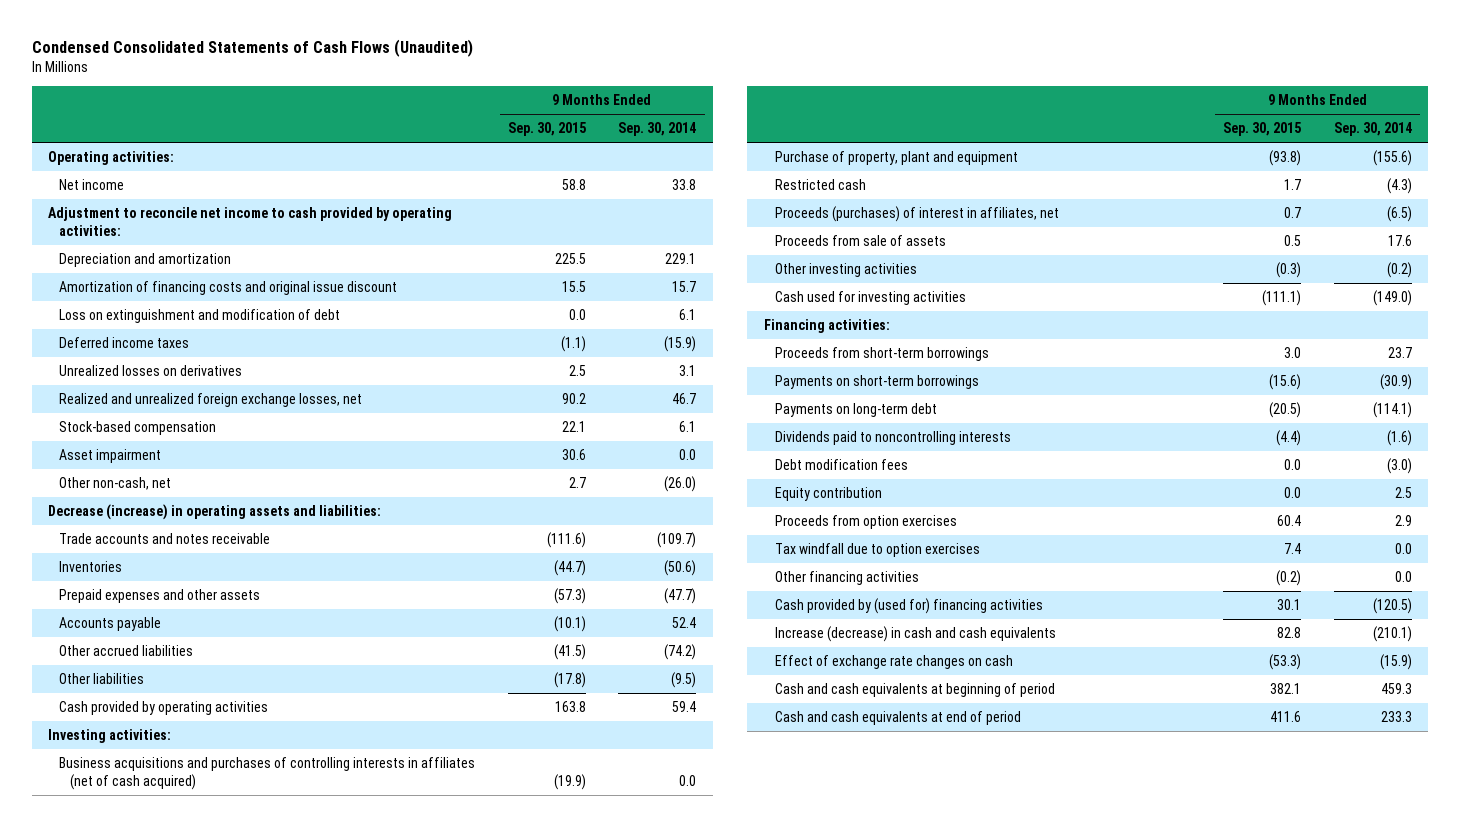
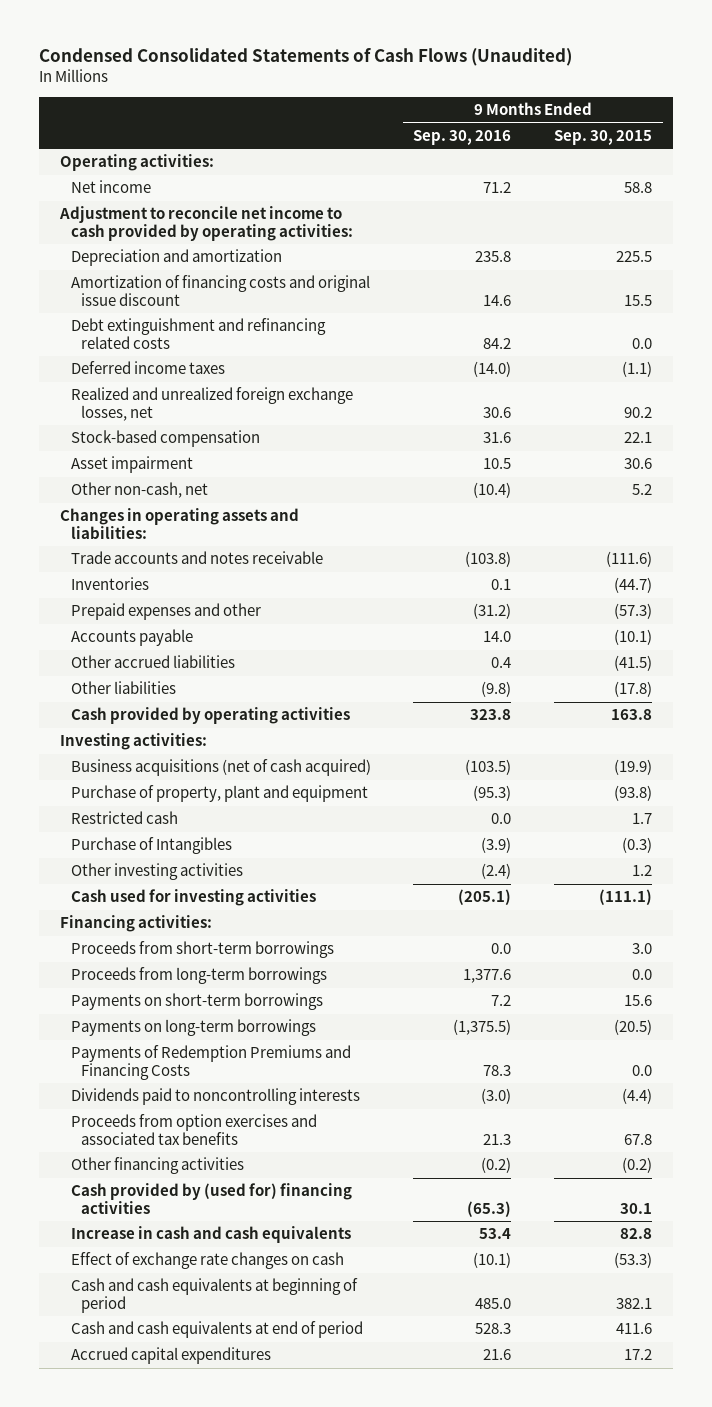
- | 9 Months Ended Sep. 30, 2015 | 9 Months Ended Sep. 30, 2014
+ | 9 Months Ended Sep. 30, 2016 | 9 Months Ended Sep. 30, 2015
- Loss on extinguishment and modification of debt | 0.0 | 6.1
+ Debt extinguishment and refinancing related costs | 84.2 | 0.0
- Unrealized losses on derivatives | 2.5 | 3.1
- Other non-cash, net | 2.7 | (26.0)
- Decrease (increase) in operating assets and liabilities:
+ Other non-cash, net | (10.4) | 5.2
+ Changes in operating assets and liabilities:
- Prepaid expenses and other assets | (57.3) | (47.7)
+ Prepaid expenses and other | (31.2) | (57.3)
- Business acquisitions and purchases of controlling interests in affiliates (net of cash acquired) | (19.9) | 0.0
+ Business acquisitions (net of cash acquired) | (103.5) | (19.9)
- Proceeds (purchases) of interest in affiliates, net | 0.7 | (6.5)
- Proceeds from sale of assets | 0.5 | 17.6
- Other investing activities | (0.3) | (0.2)
+ Purchase of Intangibles | (3.9) | (0.3)
+ Other investing activities | (2.4) | 1.2
- Payments on short-term borrowings | (15.6) | (30.9)
- Payments on long-term debt | (20.5) | (114.1)
+ Proceeds from long-term borrowings | 1,377.6 | 0.0
+ Payments on short-term borrowings | 7.2 | 15.6
+ Payments on long-term borrowings | (1,375.5) | (20.5)
+ Payments of Redemption Premiums and Financing Costs | 78.3 | 0.0
- Debt modification fees | 0.0 | (3.0)
- Equity contribution | 0.0 | 2.5
- Proceeds from option exercises | 60.4 | 2.9
- Tax windfall due to option exercises | 7.4 | 0.0
+ Proceeds from option exercises and associated tax benefits | 21.3 | 67.8
- Increase (decrease) in cash and cash equivalents | 82.8 | (210.1)
+ Increase in cash and cash equivalents | 53.4 | 82.8
+ Accrued capital expenditures | 21.6 | 17.2

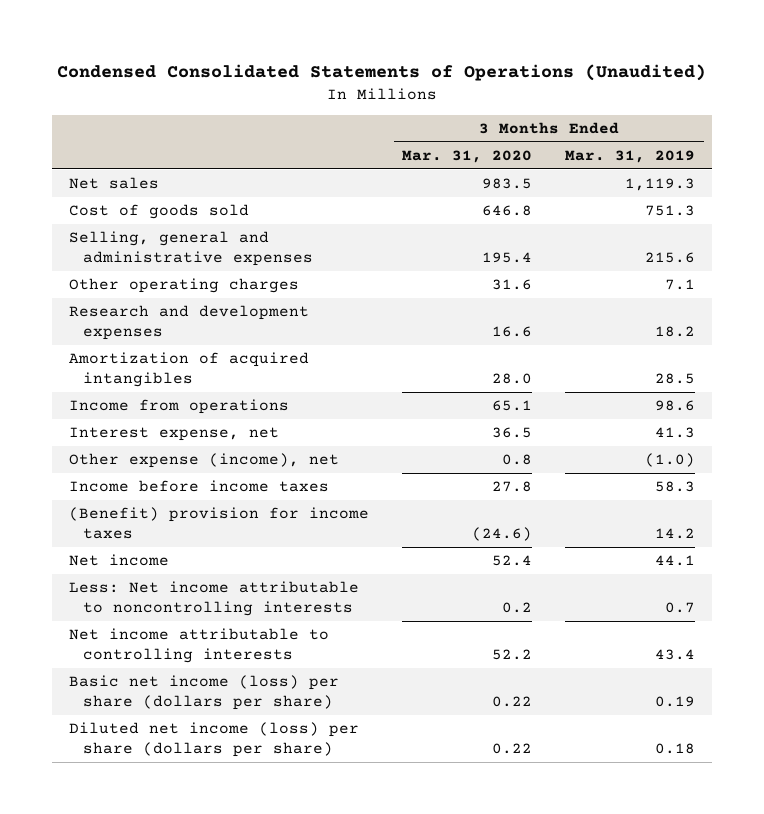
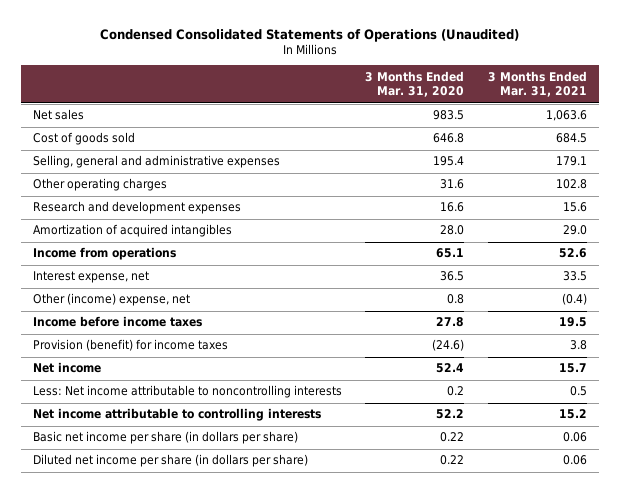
- | 3 Months Ended Mar. 31, 2020 | 3 Months Ended Mar. 31, 2019
+ | 3 Months Ended Mar. 31, 2020 | 3 Months Ended Mar. 31, 2021
- Other expense (income), net | 0.8 | (1.0)
+ Other (income) expense, net | 0.8 | (0.4)
- (Benefit) provision for income taxes | (24.6) | 14.2
+ Provision (benefit) for income taxes | (24.6) | 3.8
- Basic net income (loss) per share (dollars per share) | 0.22 | 0.19
- Diluted net income (loss) per share (dollars per share) | 0.22 | 0.18
+ Basic net income per share (in dollars per share) | 0.22 | 0.06
+ Diluted net income per share (in dollars per share) | 0.22 | 0.06

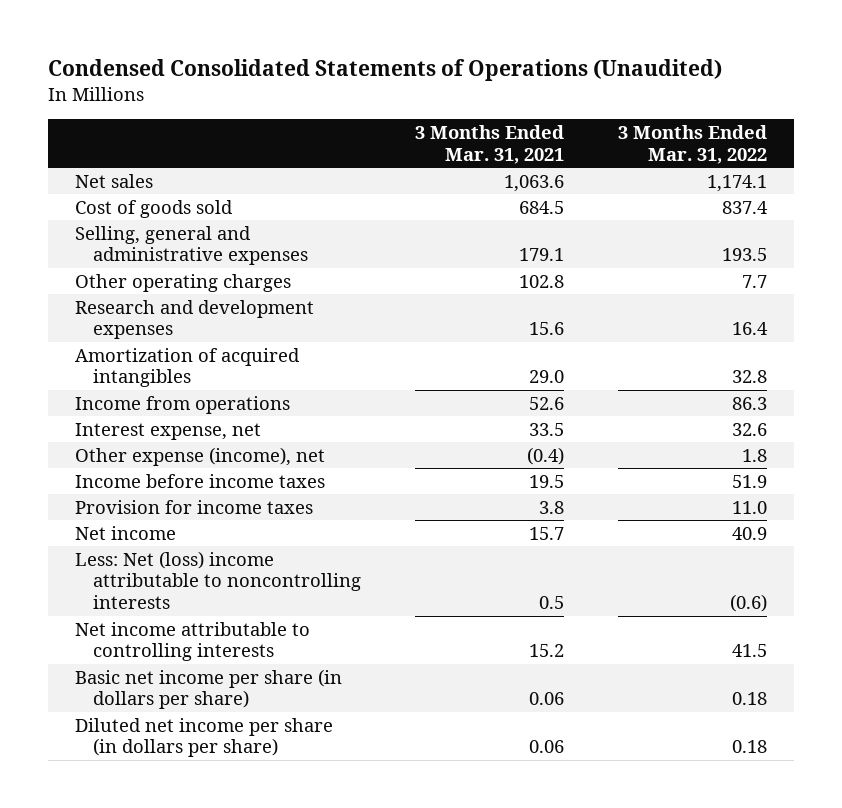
- | 3 Months Ended Mar. 31, 2020 | 3 Months Ended Mar. 31, 2021
+ | 3 Months Ended Mar. 31, 2021 | 3 Months Ended Mar. 31, 2022
- Other (income) expense, net | 0.8 | (0.4)
+ Other expense (income), net | (0.4) | 1.8
- Provision (benefit) for income taxes | (24.6) | 3.8
+ Provision for income taxes | 3.8 | 11.0
- Less: Net income attributable to noncontrolling interests | 0.2 | 0.5
+ Less: Net (loss) income attributable to noncontrolling interests | 0.5 | (0.6)

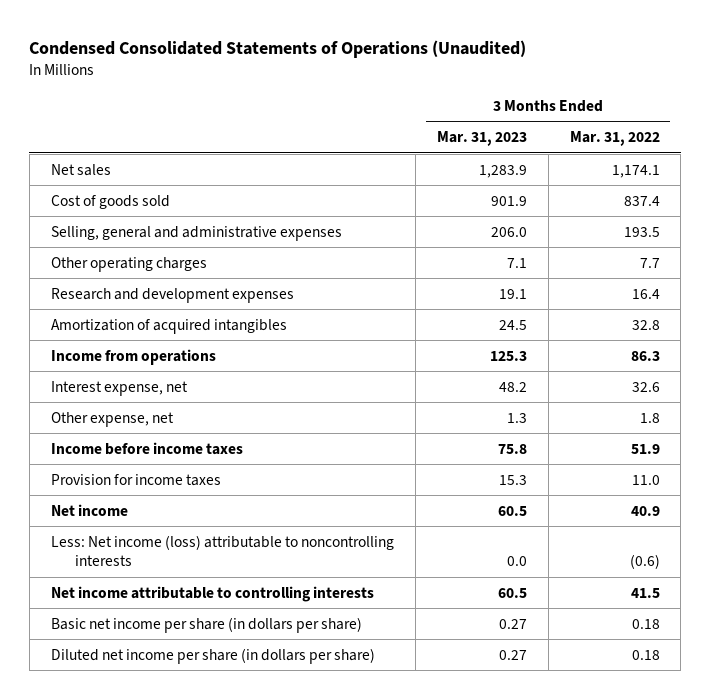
- | 3 Months Ended Mar. 31, 2021 | 3 Months Ended Mar. 31, 2022
+ | 3 Months Ended Mar. 31, 2023 | 3 Months Ended Mar. 31, 2022
- Other expense (income), net | (0.4) | 1.8
+ Other expense, net | 1.3 | 1.8
- Less: Net (loss) income attributable to noncontrolling interests | 0.5 | (0.6)
+ Less: Net income (loss) attributable to noncontrolling interests | 0.0 | (0.6)

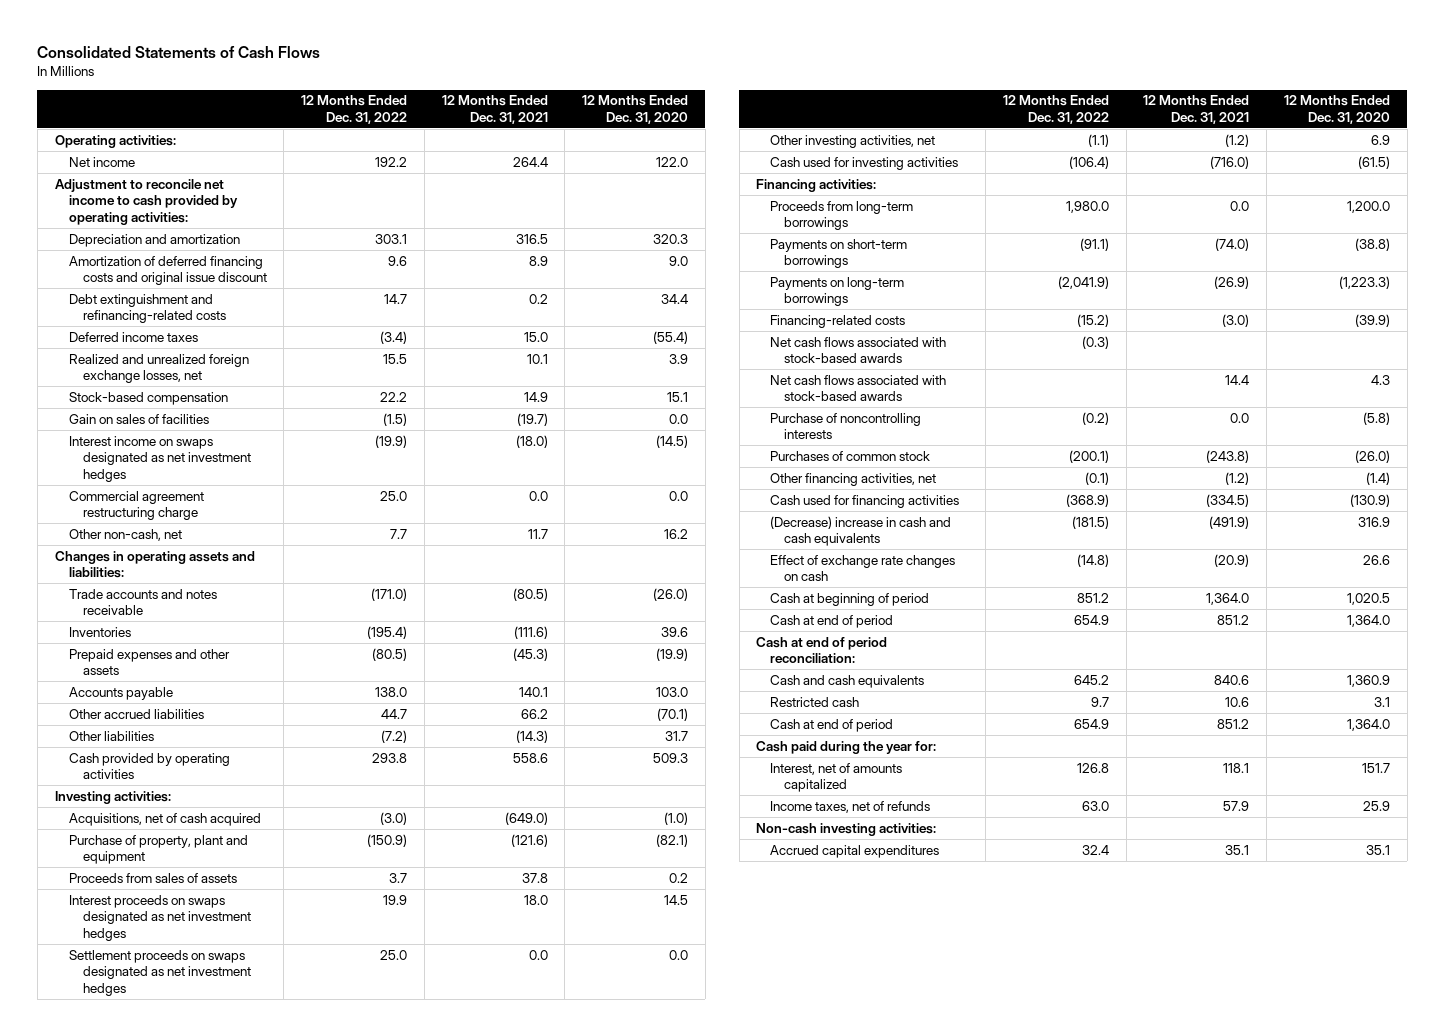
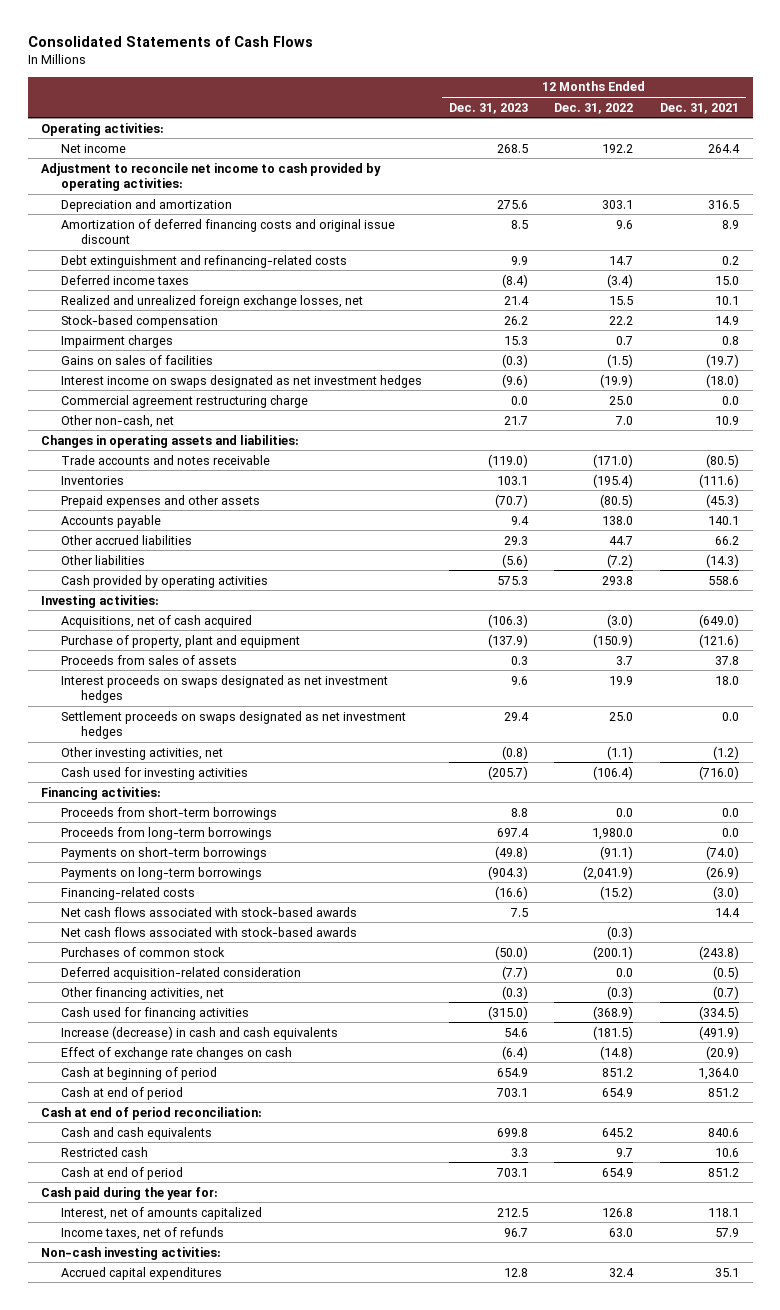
- | 12 Months Ended Dec. 31, 2022 | 12 Months Ended Dec. 31, 2021 | 12 Months Ended Dec. 31, 2020
+ | 12 Months Ended Dec. 31, 2023 | 12 Months Ended Dec. 31, 2022 | 12 Months Ended Dec. 31, 2021
- Gain on sales of facilities | (1.5) | (19.7) | 0.0
+ Impairment charges | 15.3 | 0.7 | 0.8
+ Gains on sales of facilities | (0.3) | (1.5) | (19.7)
- Other non-cash, net | 7.7 | 11.7 | 16.2
+ Other non-cash, net | 21.7 | 7.0 | 10.9
+ Proceeds from short-term borrowings | 8.8 | 0.0 | 0.0
- Purchase of noncontrolling interests | (0.2) | 0.0 | (5.8)
moved down: Net cash flows associated with stock-based awards | | (0.3) |
- Other financing activities, net | (0.1) | (1.2) | (1.4)
+ Deferred acquisition-related consideration | (7.7) | 0.0 | (0.5)
+ Other financing activities, net | (0.3) | (0.3) | (0.7)
- (Decrease) increase in cash and cash equivalents | (181.5) | (491.9) | 316.9
+ Increase (decrease) in cash and cash equivalents | 54.6 | (181.5) | (491.9)

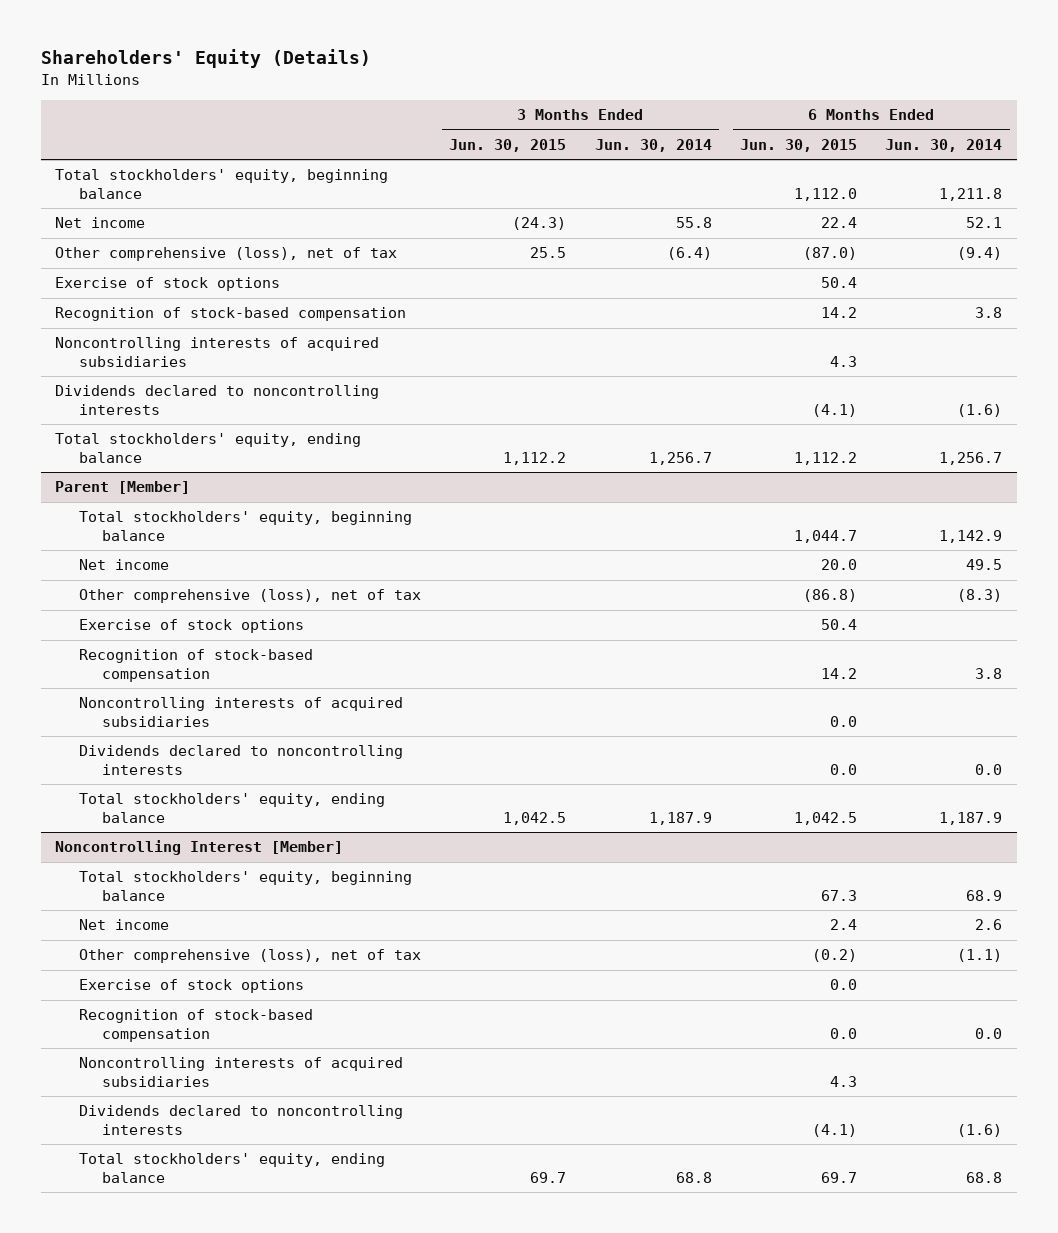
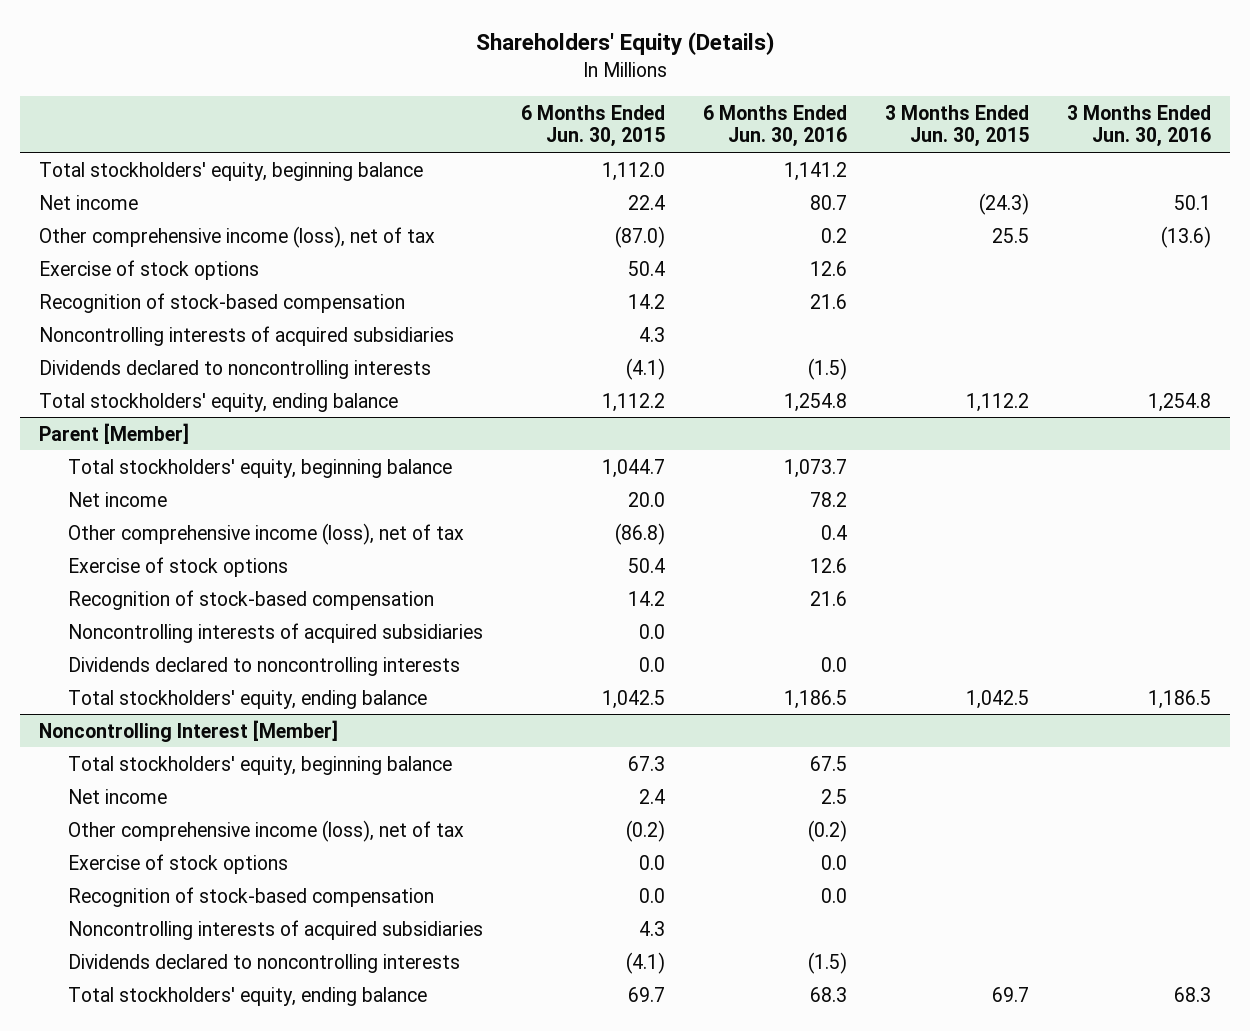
- | 3 Months Ended Jun. 30, 2015 | 3 Months Ended Jun. 30, 2014 | 6 Months Ended Jun. 30, 2015 | 6 Months Ended Jun. 30, 2014
+ | 6 Months Ended Jun. 30, 2015 | 6 Months Ended Jun. 30, 2016 | 3 Months Ended Jun. 30, 2015 | 3 Months Ended Jun. 30, 2016
- Other comprehensive (loss), net of tax | 25.5 | (6.4) | (87.0) | (9.4)
+ Other comprehensive income (loss), net of tax | (87.0) | 0.2 | 25.5 | (13.6)
@ Parent [Member]
- Other comprehensive (loss), net of tax | | | (86.8) | (8.3)
+ Other comprehensive income (loss), net of tax | (86.8) | 0.4 | |
@ Noncontrolling Interest [Member]
- Other comprehensive (loss), net of tax | | | (0.2) | (1.1)
+ Other comprehensive income (loss), net of tax | (0.2) | (0.2) | |

